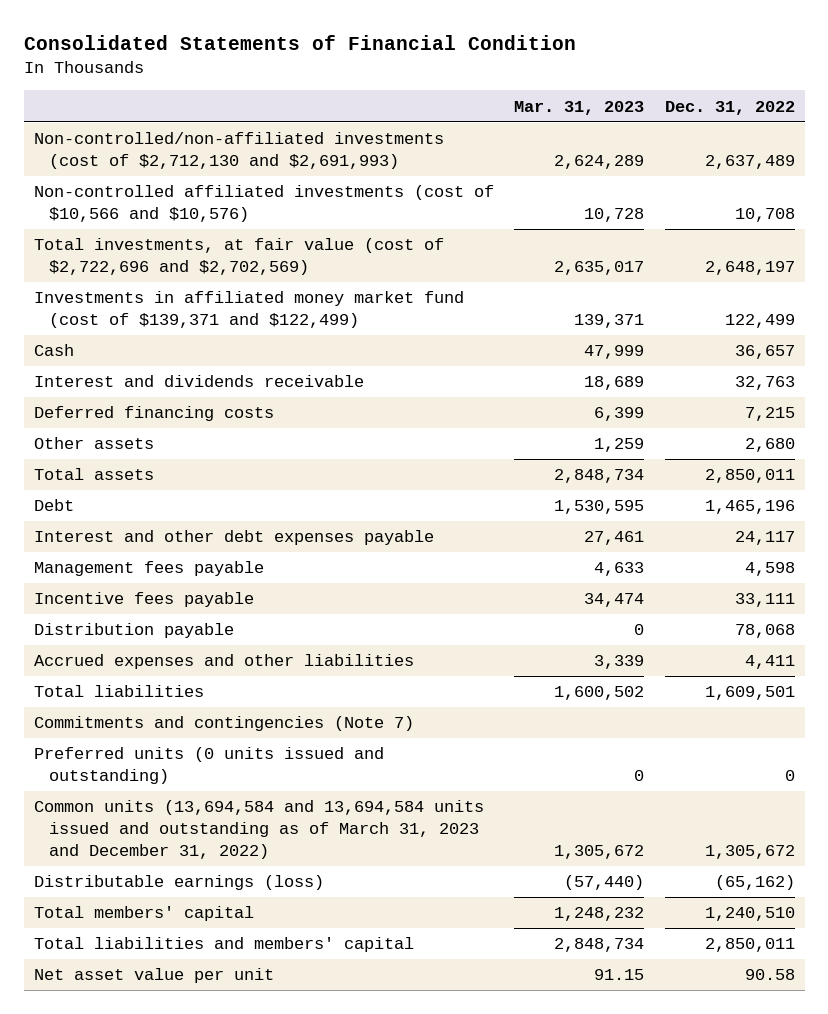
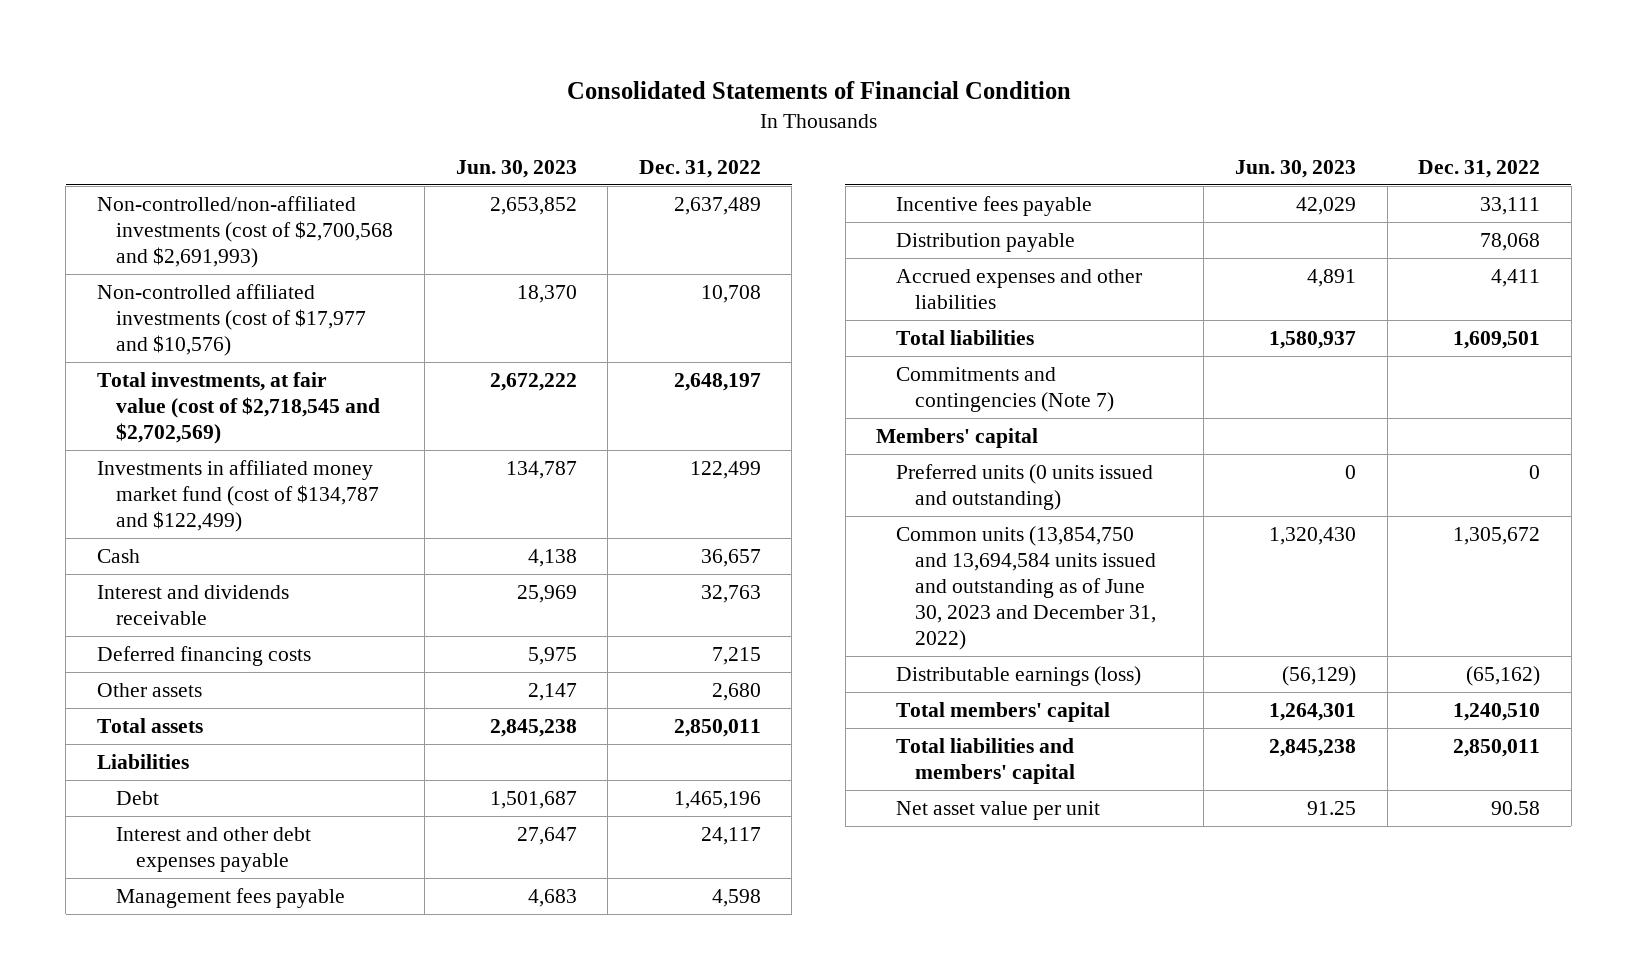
- | Mar. 31, 2023 | Dec. 31, 2022
+ | Jun. 30, 2023 | Dec. 31, 2022
- Non-controlled/non-affiliated investments (cost of $2,712,130 and $2,691,993) | 2,624,289 | 2,637,489
- Non-controlled affiliated investments (cost of $10,566 and $10,576) | 10,728 | 10,708
- Total investments, at fair value (cost of $2,722,696 and $2,702,569) | 2,635,017 | 2,648,197
- Investments in affiliated money market fund (cost of $139,371 and $122,499) | 139,371 | 122,499
+ Non-controlled/non-affiliated investments (cost of $2,700,568 and $2,691,993) | 2,653,852 | 2,637,489
+ Non-controlled affiliated investments (cost of $17,977 and $10,576) | 18,370 | 10,708
+ Total investments, at fair value (cost of $2,718,545 and $2,702,569) | 2,672,222 | 2,648,197
+ Investments in affiliated money market fund (cost of $134,787 and $122,499) | 134,787 | 122,499
+ Liabilities
+ Members' capital
- Common units (13,694,584 and 13,694,584 units issued and outstanding as of March 31, 2023 and December 31, 2022) | 1,305,672 | 1,305,672
+ Common units (13,854,750 and 13,694,584 units issued and outstanding as of June 30, 2023 and December 31, 2022) | 1,320,430 | 1,305,672

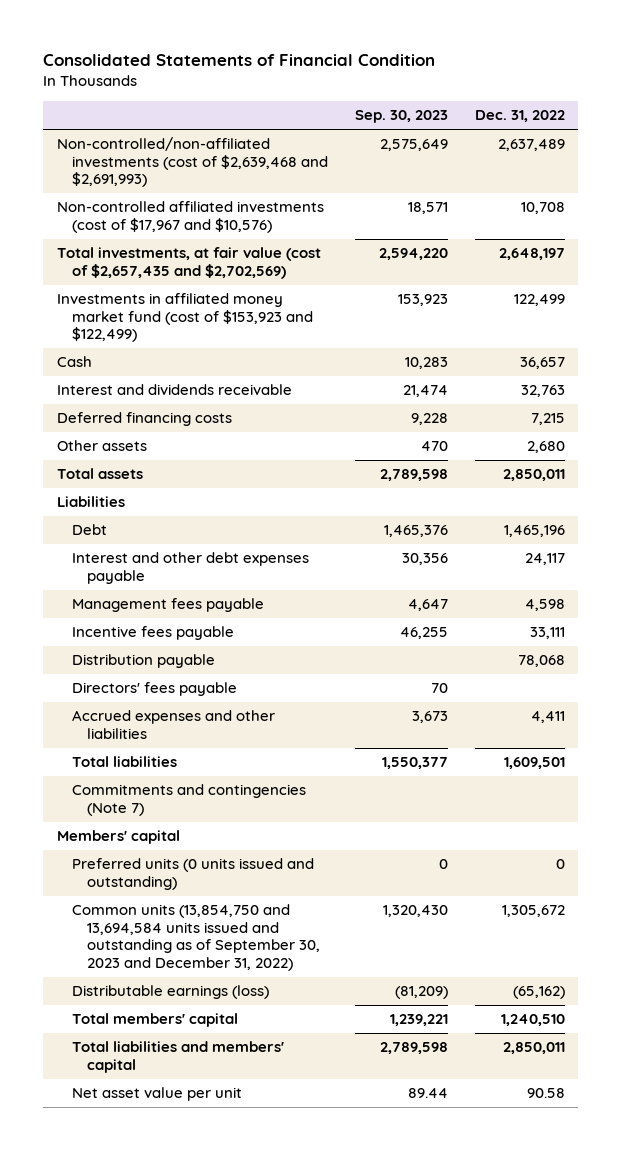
- | Jun. 30, 2023 | Dec. 31, 2022
+ | Sep. 30, 2023 | Dec. 31, 2022
- Non-controlled/non-affiliated investments (cost of $2,700,568 and $2,691,993) | 2,653,852 | 2,637,489
- Non-controlled affiliated investments (cost of $17,977 and $10,576) | 18,370 | 10,708
- Total investments, at fair value (cost of $2,718,545 and $2,702,569) | 2,672,222 | 2,648,197
- Investments in affiliated money market fund (cost of $134,787 and $122,499) | 134,787 | 122,499
+ Non-controlled/non-affiliated investments (cost of $2,639,468 and $2,691,993) | 2,575,649 | 2,637,489
+ Non-controlled affiliated investments (cost of $17,967 and $10,576) | 18,571 | 10,708
+ Total investments, at fair value (cost of $2,657,435 and $2,702,569) | 2,594,220 | 2,648,197
+ Investments in affiliated money market fund (cost of $153,923 and $122,499) | 153,923 | 122,499
+ Directors' fees payable | 70 |
- Common units (13,854,750 and 13,694,584 units issued and outstanding as of June 30, 2023 and December 31, 2022) | 1,320,430 | 1,305,672
+ Common units (13,854,750 and 13,694,584 units issued and outstanding as of September 30, 2023 and December 31, 2022) | 1,320,430 | 1,305,672

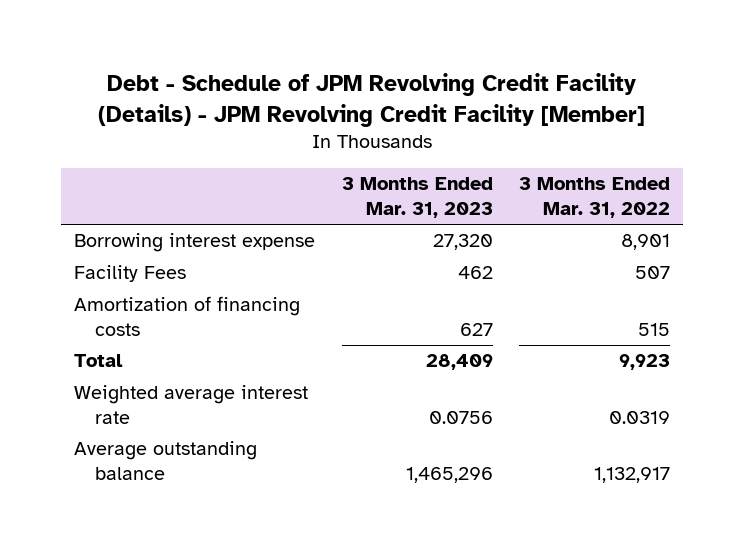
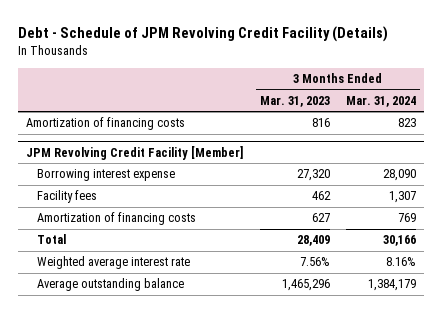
- Debt - Schedule of JPM Revolving Credit Facility (Details) - JPM Revolving Credit Facility [Member]
+ Debt - Schedule of JPM Revolving Credit Facility (Details)
- | 3 Months Ended Mar. 31, 2023 | 3 Months Ended Mar. 31, 2022
+ | 3 Months Ended Mar. 31, 2023 | 3 Months Ended Mar. 31, 2024
+ Amortization of financing costs | 816 | 823
+ JPM Revolving Credit Facility [Member]
- Facility Fees | 462 | 507
+ Facility fees | 462 | 1,307
- Weighted average interest rate | 0.0756 | 0.0319
+ Weighted average interest rate | 7.56% | 8.16%

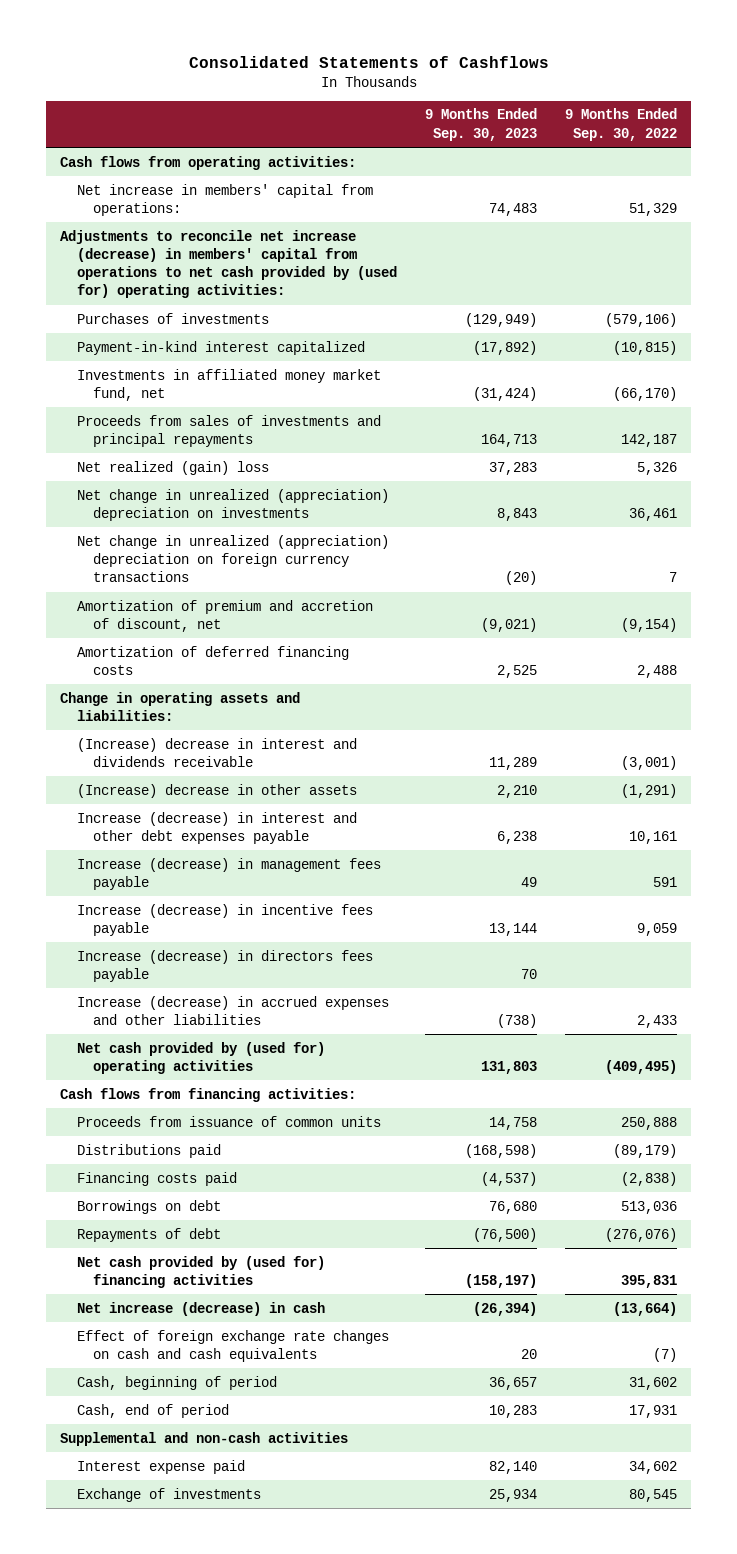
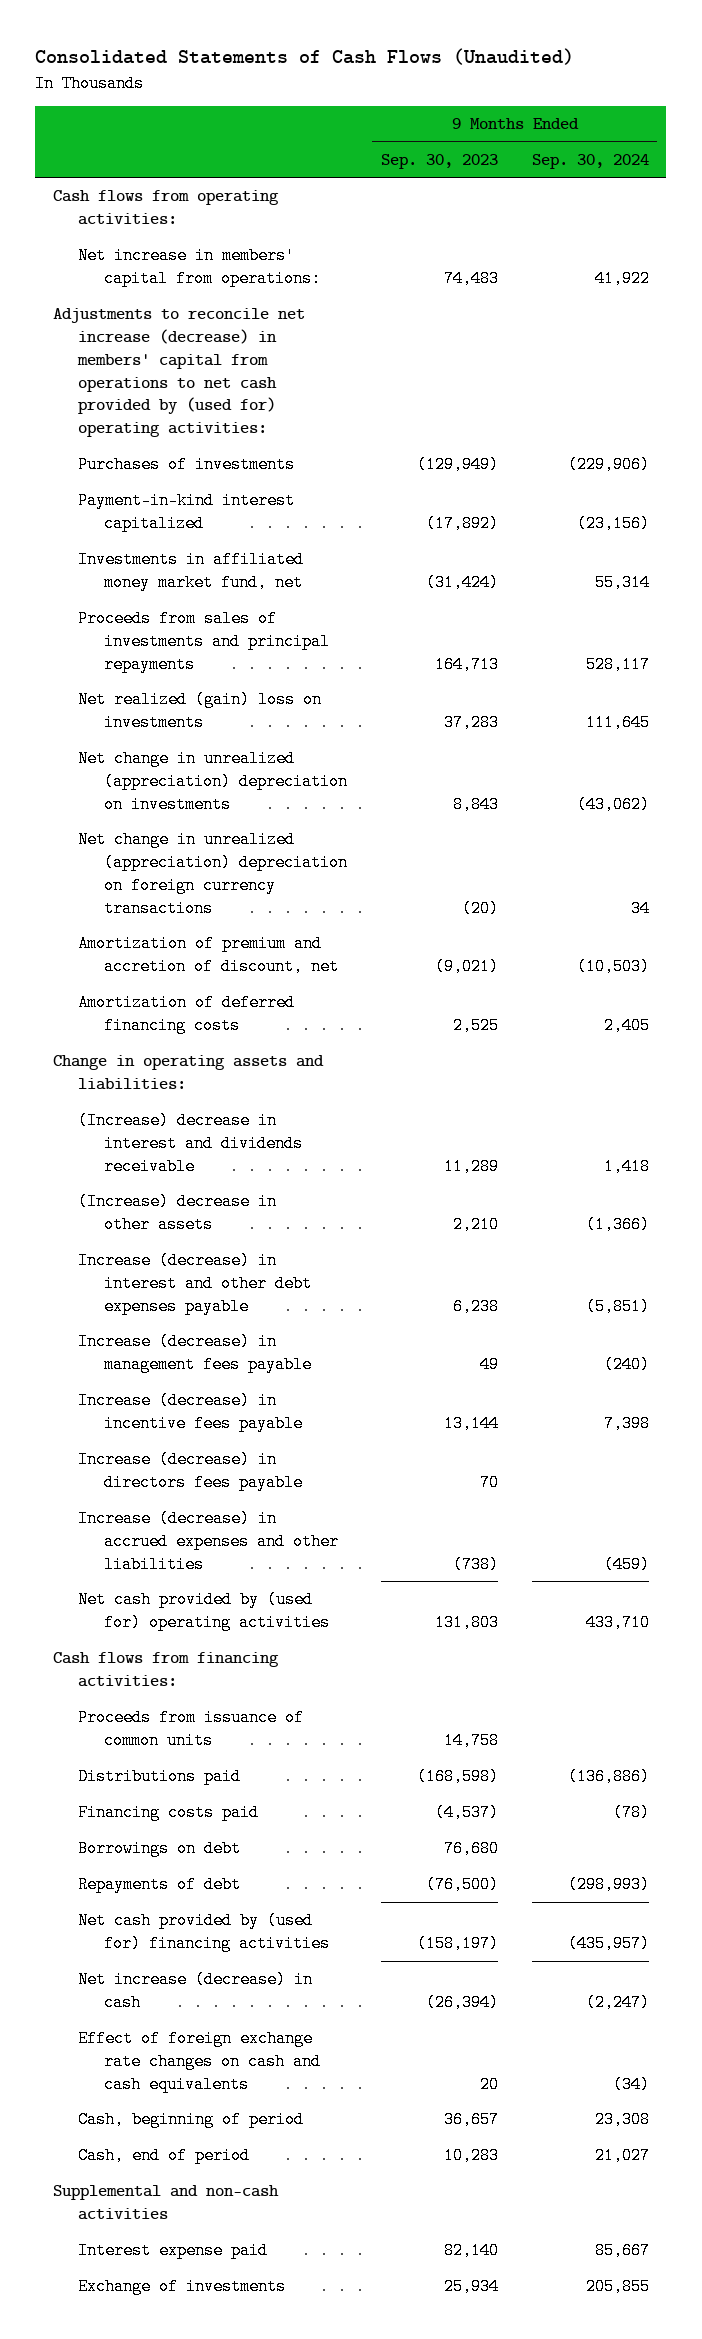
- Consolidated Statements of Cashflows
+ Consolidated Statements of Cash Flows (Unaudited)
- | 9 Months Ended Sep. 30, 2023 | 9 Months Ended Sep. 30, 2022
+ | 9 Months Ended Sep. 30, 2023 | 9 Months Ended Sep. 30, 2024
- Net realized (gain) loss | 37,283 | 5,326
+ Net realized (gain) loss on investments | 37,283 | 111,645

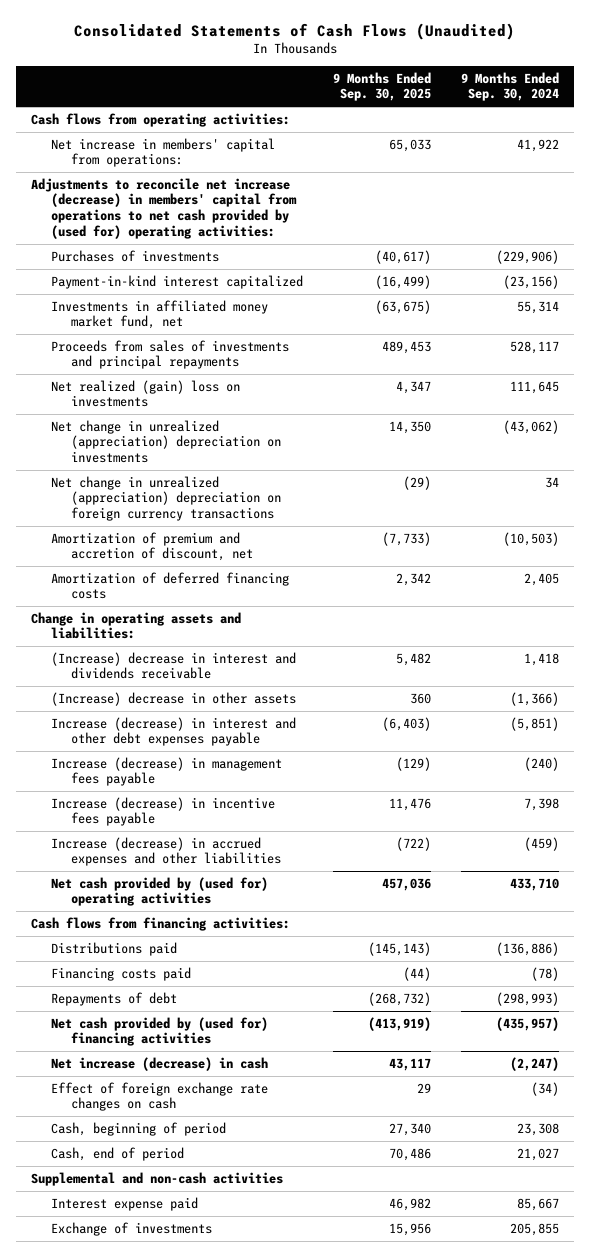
- | 9 Months Ended Sep. 30, 2023 | 9 Months Ended Sep. 30, 2024
+ | 9 Months Ended Sep. 30, 2025 | 9 Months Ended Sep. 30, 2024
- Increase (decrease) in directors fees payable | 70 |
- Proceeds from issuance of common units | 14,758 |
- Borrowings on debt | 76,680 |
- Effect of foreign exchange rate changes on cash and cash equivalents | 20 | (34)
+ Effect of foreign exchange rate changes on cash | 29 | (34)

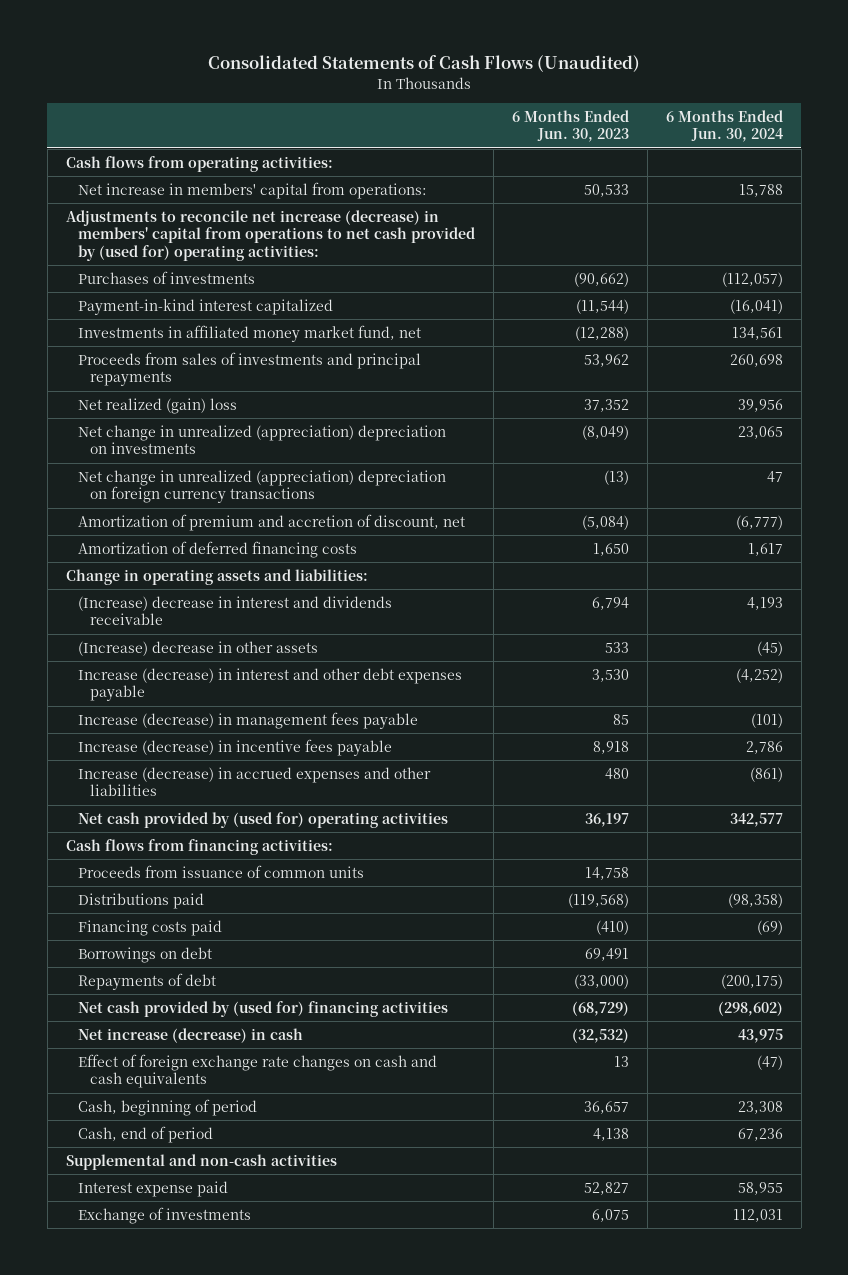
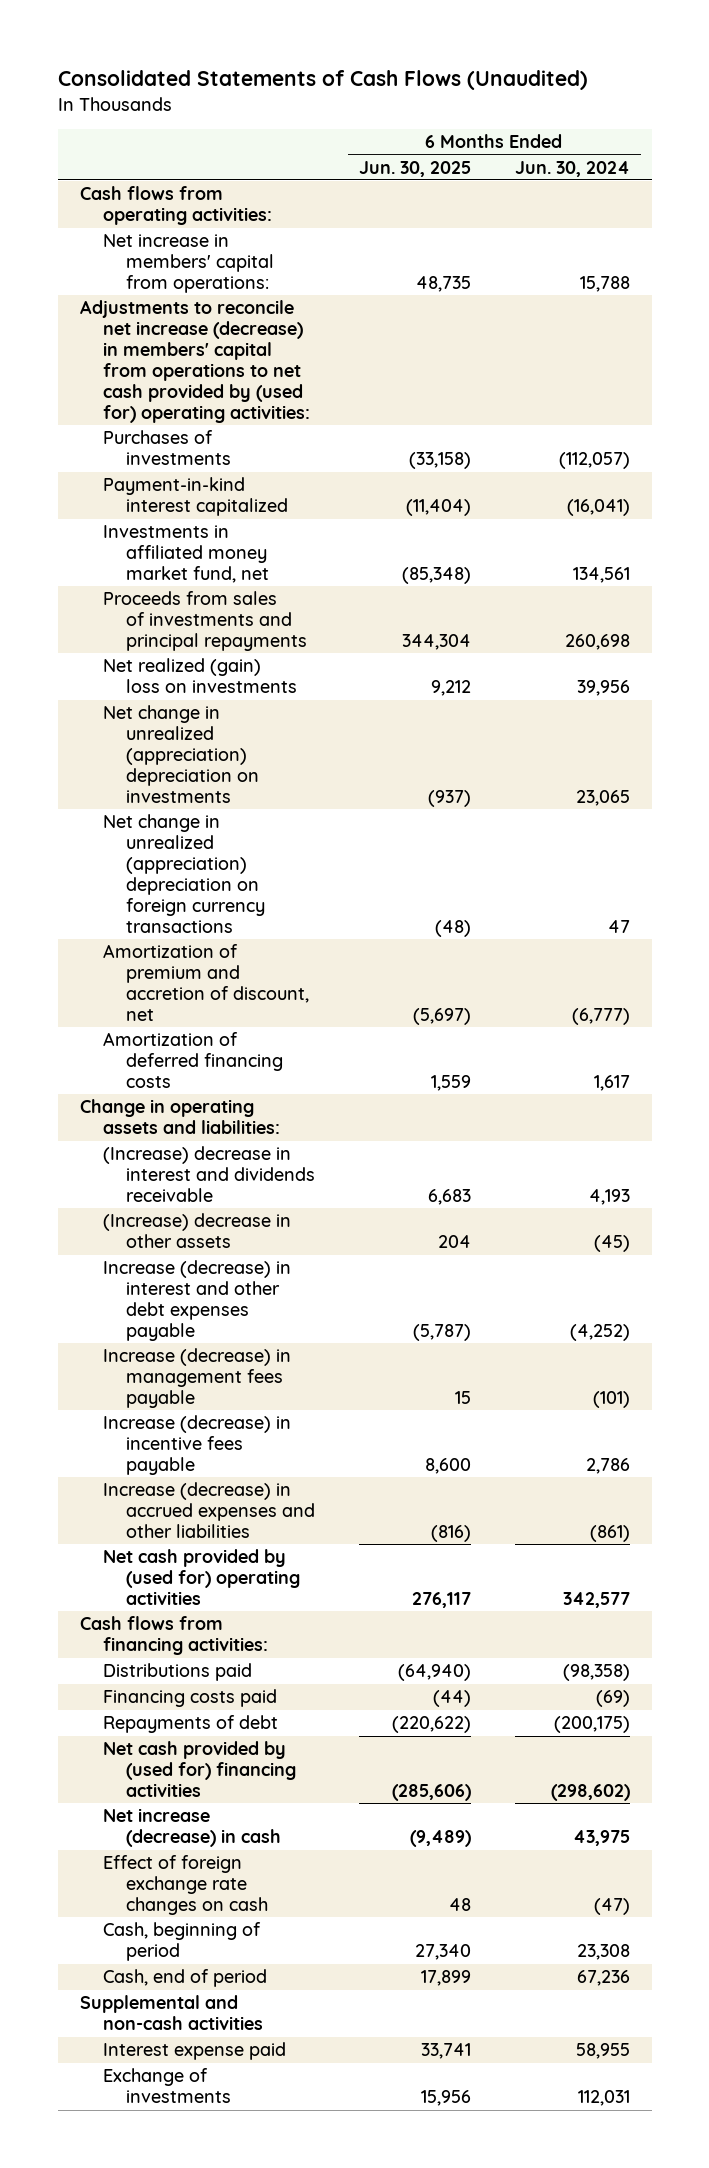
- | 6 Months Ended Jun. 30, 2023 | 6 Months Ended Jun. 30, 2024
+ | 6 Months Ended Jun. 30, 2025 | 6 Months Ended Jun. 30, 2024
- Net realized (gain) loss | 37,352 | 39,956
+ Net realized (gain) loss on investments | 9,212 | 39,956
- Proceeds from issuance of common units | 14,758 |
- Borrowings on debt | 69,491 |
- Effect of foreign exchange rate changes on cash and cash equivalents | 13 | (47)
+ Effect of foreign exchange rate changes on cash | 48 | (47)

